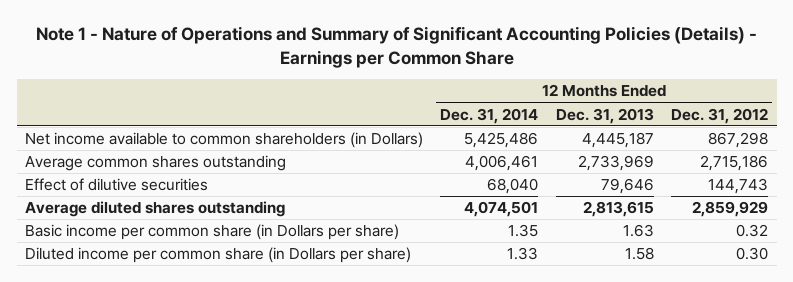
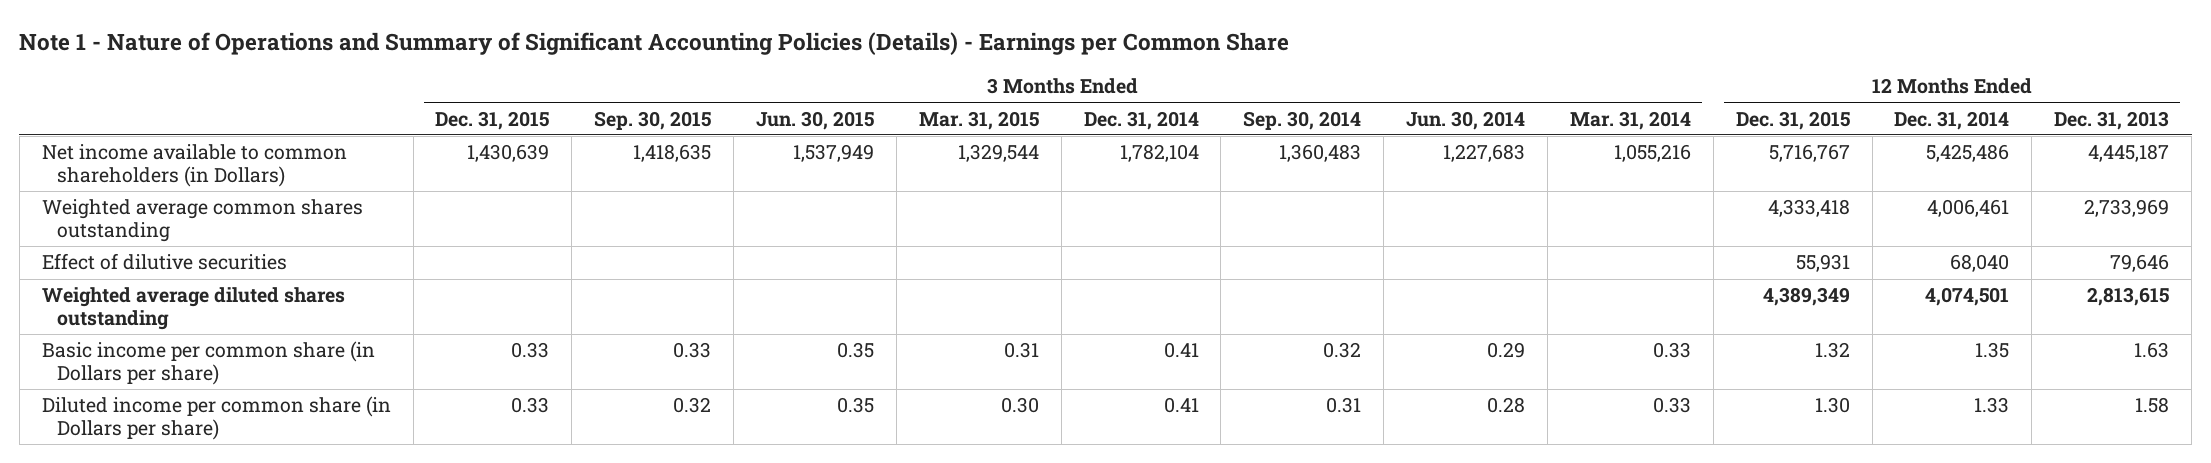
- | 12 Months Ended Dec. 31, 2014 | 12 Months Ended Dec. 31, 2013 | 12 Months Ended Dec. 31, 2012
+ | 3 Months Ended Dec. 31, 2015 | 3 Months Ended Sep. 30, 2015 | 3 Months Ended Jun. 30, 2015 | 3 Months Ended Mar. 31, 2015 | 3 Months Ended Dec. 31, 2014 | 3 Months Ended Sep. 30, 2014 | 3 Months Ended Jun. 30, 2014 | 3 Months Ended Mar. 31, 2014 | 12 Months Ended Dec. 31, 2015 | 12 Months Ended Dec. 31, 2014 | 12 Months Ended Dec. 31, 2013
- Average common shares outstanding | 4,006,461 | 2,733,969 | 2,715,186
+ Weighted average common shares outstanding | | | | | | | | | 4,333,418 | 4,006,461 | 2,733,969
- Average diluted shares outstanding | 4,074,501 | 2,813,615 | 2,859,929
+ Weighted average diluted shares outstanding | | | | | | | | | 4,389,349 | 4,074,501 | 2,813,615

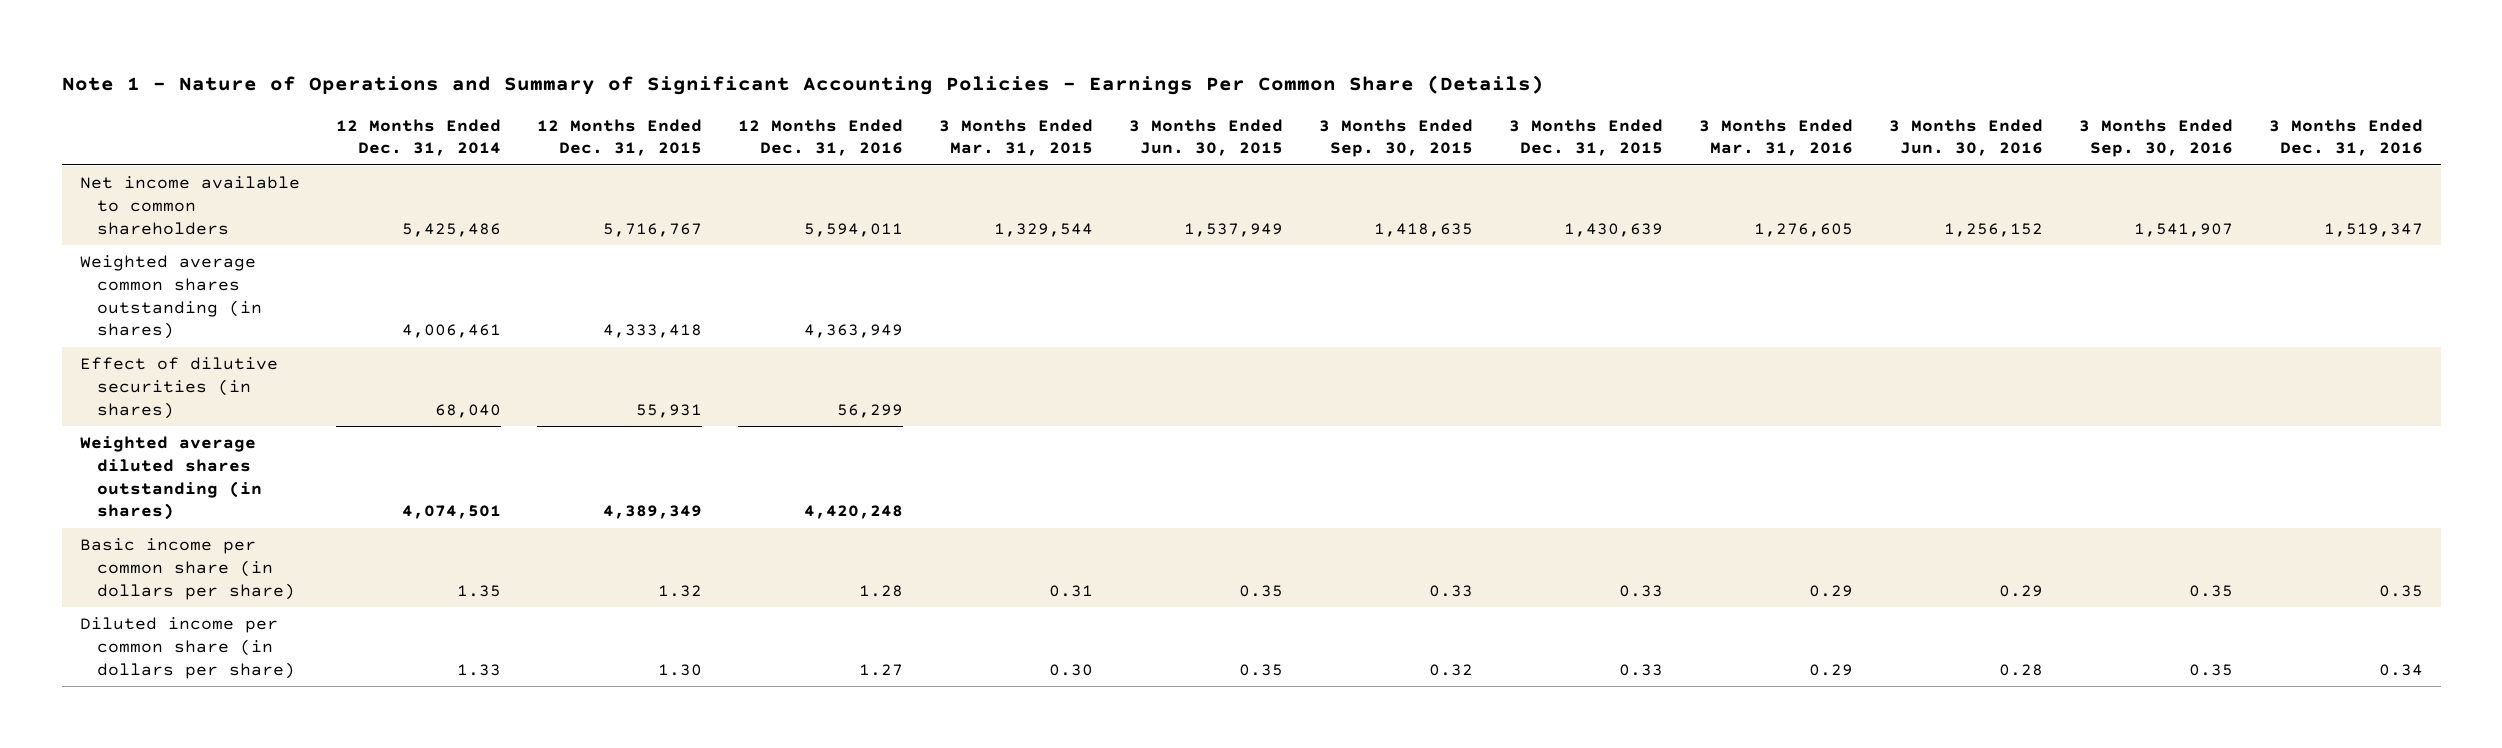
- Note 1 - Nature of Operations and Summary of Significant Accounting Policies (Details) - Earnings per Common Share
+ Note 1 - Nature of Operations and Summary of Significant Accounting Policies - Earnings Per Common Share (Details)
- | 3 Months Ended Dec. 31, 2015 | 3 Months Ended Sep. 30, 2015 | 3 Months Ended Jun. 30, 2015 | 3 Months Ended Mar. 31, 2015 | 3 Months Ended Dec. 31, 2014 | 3 Months Ended Sep. 30, 2014 | 3 Months Ended Jun. 30, 2014 | 3 Months Ended Mar. 31, 2014 | 12 Months Ended Dec. 31, 2015 | 12 Months Ended Dec. 31, 2014 | 12 Months Ended Dec. 31, 2013
+ | 12 Months Ended Dec. 31, 2014 | 12 Months Ended Dec. 31, 2015 | 12 Months Ended Dec. 31, 2016 | 3 Months Ended Mar. 31, 2015 | 3 Months Ended Jun. 30, 2015 | 3 Months Ended Sep. 30, 2015 | 3 Months Ended Dec. 31, 2015 | 3 Months Ended Mar. 31, 2016 | 3 Months Ended Jun. 30, 2016 | 3 Months Ended Sep. 30, 2016 | 3 Months Ended Dec. 31, 2016
- Net income available to common shareholders (in Dollars) | 1,430,639 | 1,418,635 | 1,537,949 | 1,329,544 | 1,782,104 | 1,360,483 | 1,227,683 | 1,055,216 | 5,716,767 | 5,425,486 | 4,445,187
- Weighted average common shares outstanding | | | | | | | | | 4,333,418 | 4,006,461 | 2,733,969
- Effect of dilutive securities | | | | | | | | | 55,931 | 68,040 | 79,646
- Weighted average diluted shares outstanding | | | | | | | | | 4,389,349 | 4,074,501 | 2,813,615
- Basic income per common share (in Dollars per share) | 0.33 | 0.33 | 0.35 | 0.31 | 0.41 | 0.32 | 0.29 | 0.33 | 1.32 | 1.35 | 1.63
- Diluted income per common share (in Dollars per share) | 0.33 | 0.32 | 0.35 | 0.30 | 0.41 | 0.31 | 0.28 | 0.33 | 1.30 | 1.33 | 1.58
+ Net income available to common shareholders | 5,425,486 | 5,716,767 | 5,594,011 | 1,329,544 | 1,537,949 | 1,418,635 | 1,430,639 | 1,276,605 | 1,256,152 | 1,541,907 | 1,519,347
+ Weighted average common shares outstanding (in shares) | 4,006,461 | 4,333,418 | 4,363,949 | | | | | | | |
+ Effect of dilutive securities (in shares) | 68,040 | 55,931 | 56,299 | | | | | | | |
+ Weighted average diluted shares outstanding (in shares) | 4,074,501 | 4,389,349 | 4,420,248 | | | | | | | |
+ Basic income per common share (in dollars per share) | 1.35 | 1.32 | 1.28 | 0.31 | 0.35 | 0.33 | 0.33 | 0.29 | 0.29 | 0.35 | 0.35
+ Diluted income per common share (in dollars per share) | 1.33 | 1.30 | 1.27 | 0.30 | 0.35 | 0.32 | 0.33 | 0.29 | 0.28 | 0.35 | 0.34

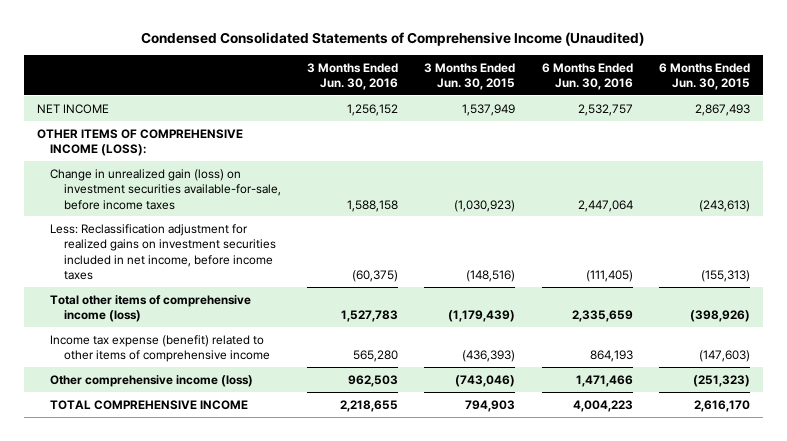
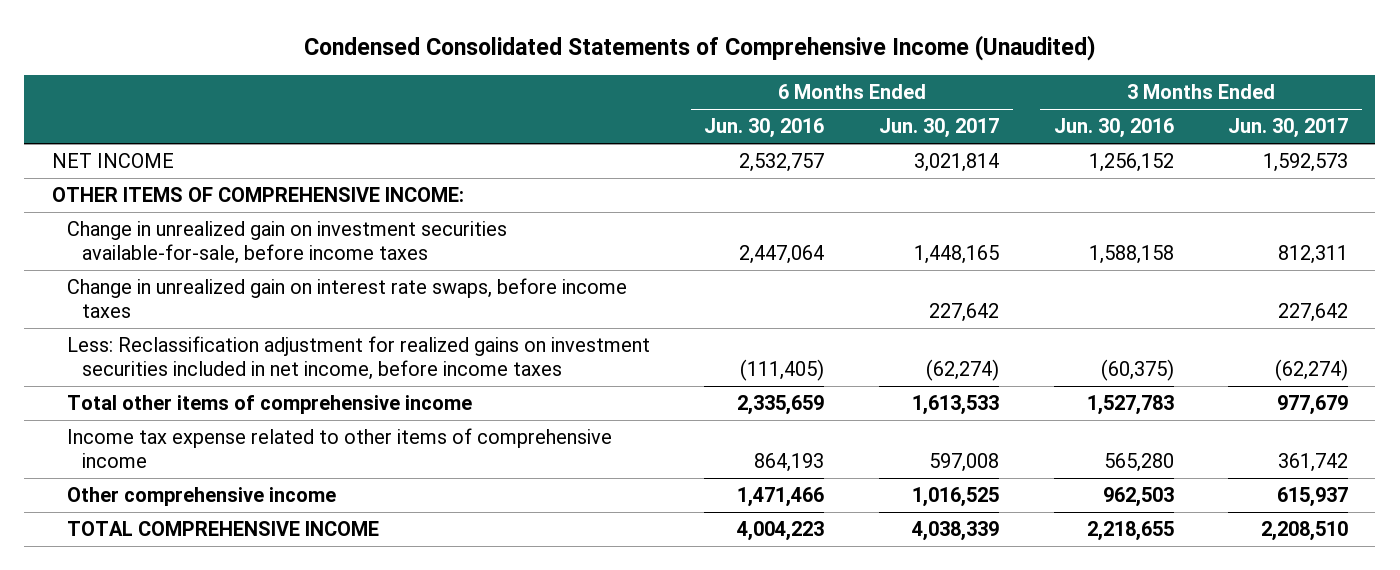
- | 3 Months Ended Jun. 30, 2016 | 3 Months Ended Jun. 30, 2015 | 6 Months Ended Jun. 30, 2016 | 6 Months Ended Jun. 30, 2015
+ | 6 Months Ended Jun. 30, 2016 | 6 Months Ended Jun. 30, 2017 | 3 Months Ended Jun. 30, 2016 | 3 Months Ended Jun. 30, 2017
- OTHER ITEMS OF COMPREHENSIVE INCOME (LOSS):
- Change in unrealized gain (loss) on investment securities available-for-sale, before income taxes | 1,588,158 | (1,030,923) | 2,447,064 | (243,613)
+ OTHER ITEMS OF COMPREHENSIVE INCOME:
+ Change in unrealized gain on investment securities available-for-sale, before income taxes | 2,447,064 | 1,448,165 | 1,588,158 | 812,311
+ Change in unrealized gain on interest rate swaps, before income taxes | | 227,642 | | 227,642
- Total other items of comprehensive income (loss) | 1,527,783 | (1,179,439) | 2,335,659 | (398,926)
- Income tax expense (benefit) related to other items of comprehensive income | 565,280 | (436,393) | 864,193 | (147,603)
- Other comprehensive income (loss) | 962,503 | (743,046) | 1,471,466 | (251,323)
+ Total other items of comprehensive income | 2,335,659 | 1,613,533 | 1,527,783 | 977,679
+ Income tax expense related to other items of comprehensive income | 864,193 | 597,008 | 565,280 | 361,742
+ Other comprehensive income | 1,471,466 | 1,016,525 | 962,503 | 615,937

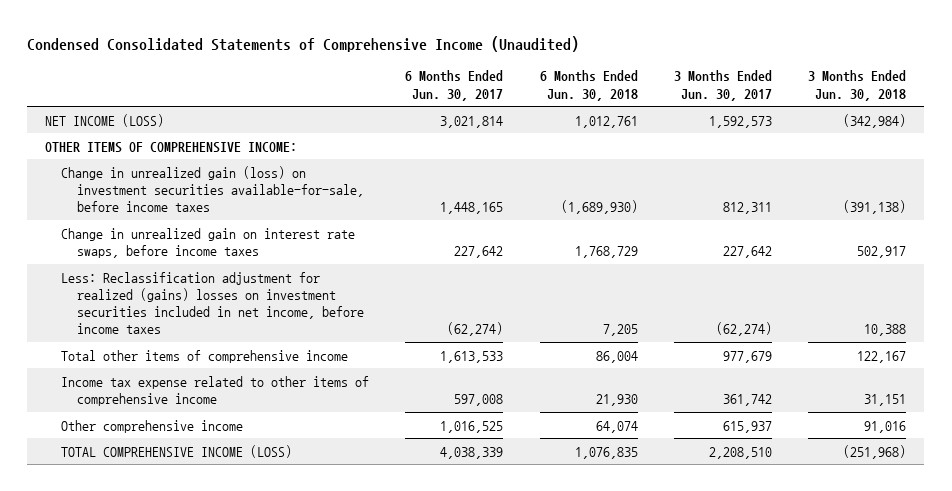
- | 6 Months Ended Jun. 30, 2016 | 6 Months Ended Jun. 30, 2017 | 3 Months Ended Jun. 30, 2016 | 3 Months Ended Jun. 30, 2017
+ | 6 Months Ended Jun. 30, 2017 | 6 Months Ended Jun. 30, 2018 | 3 Months Ended Jun. 30, 2017 | 3 Months Ended Jun. 30, 2018
- NET INCOME | 2,532,757 | 3,021,814 | 1,256,152 | 1,592,573
+ NET INCOME (LOSS) | 3,021,814 | 1,012,761 | 1,592,573 | (342,984)
- Change in unrealized gain on investment securities available-for-sale, before income taxes | 2,447,064 | 1,448,165 | 1,588,158 | 812,311
+ Change in unrealized gain (loss) on investment securities available-for-sale, before income taxes | 1,448,165 | (1,689,930) | 812,311 | (391,138)
- Less: Reclassification adjustment for realized gains on investment securities included in net income, before income taxes | (111,405) | (62,274) | (60,375) | (62,274)
+ Less: Reclassification adjustment for realized (gains) losses on investment securities included in net income, before income taxes | (62,274) | 7,205 | (62,274) | 10,388
- TOTAL COMPREHENSIVE INCOME | 4,004,223 | 4,038,339 | 2,218,655 | 2,208,510
+ TOTAL COMPREHENSIVE INCOME (LOSS) | 4,038,339 | 1,076,835 | 2,208,510 | (251,968)

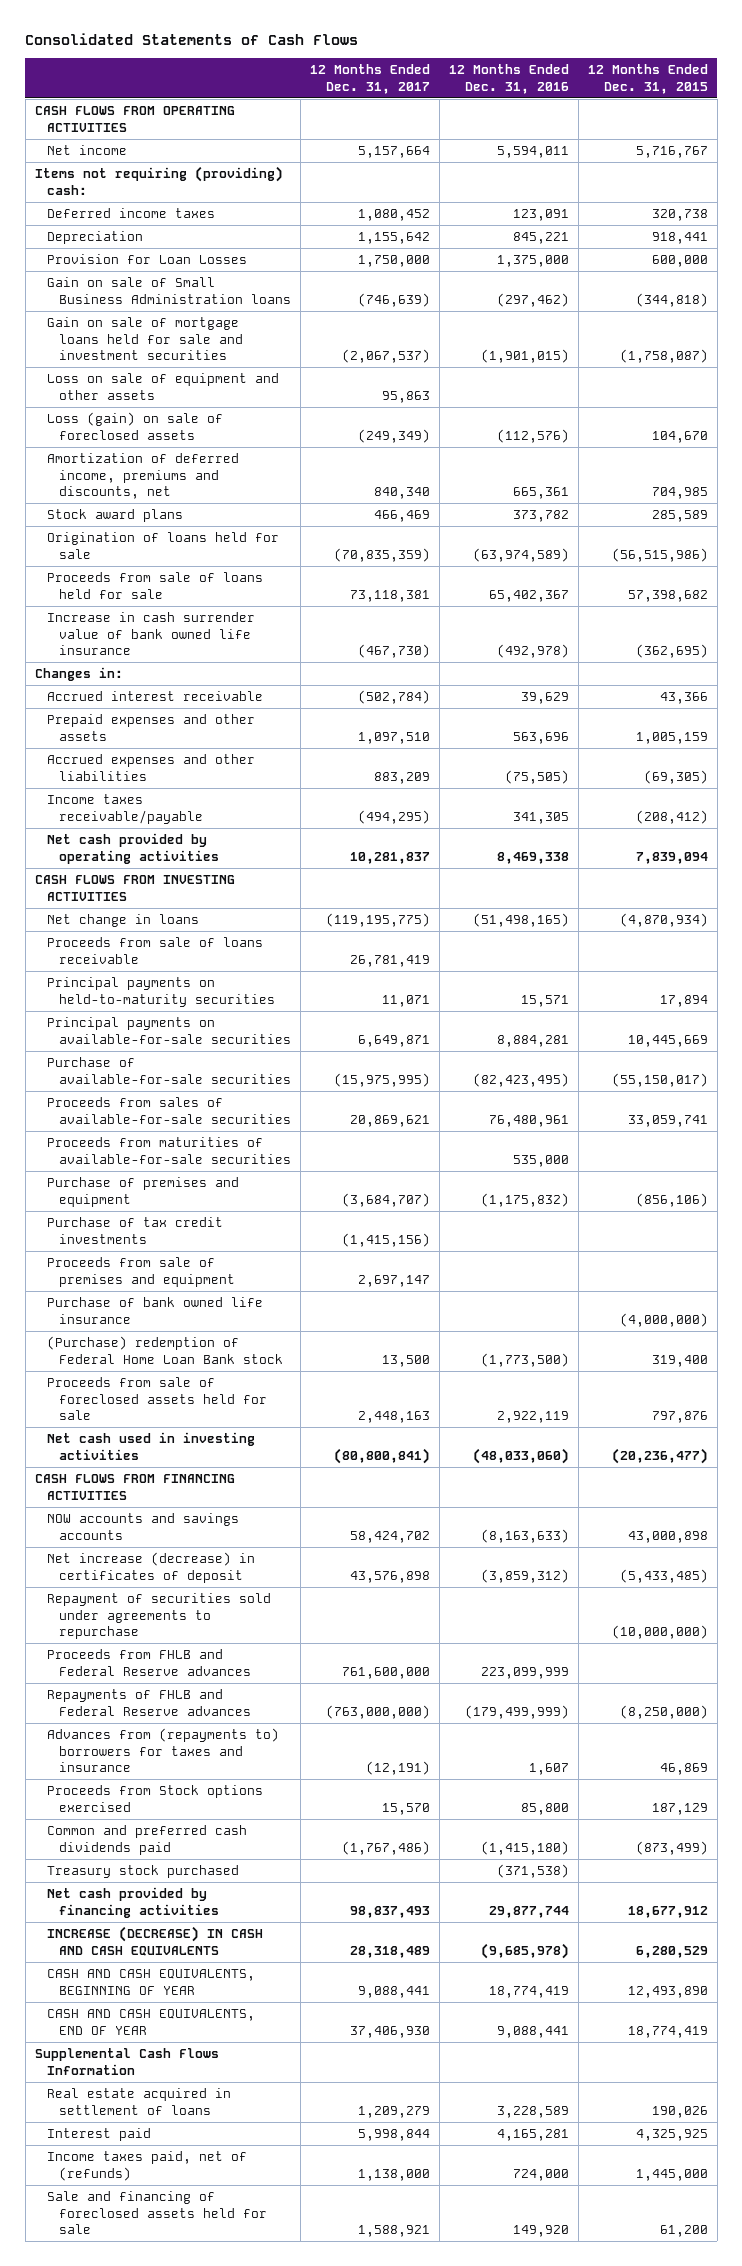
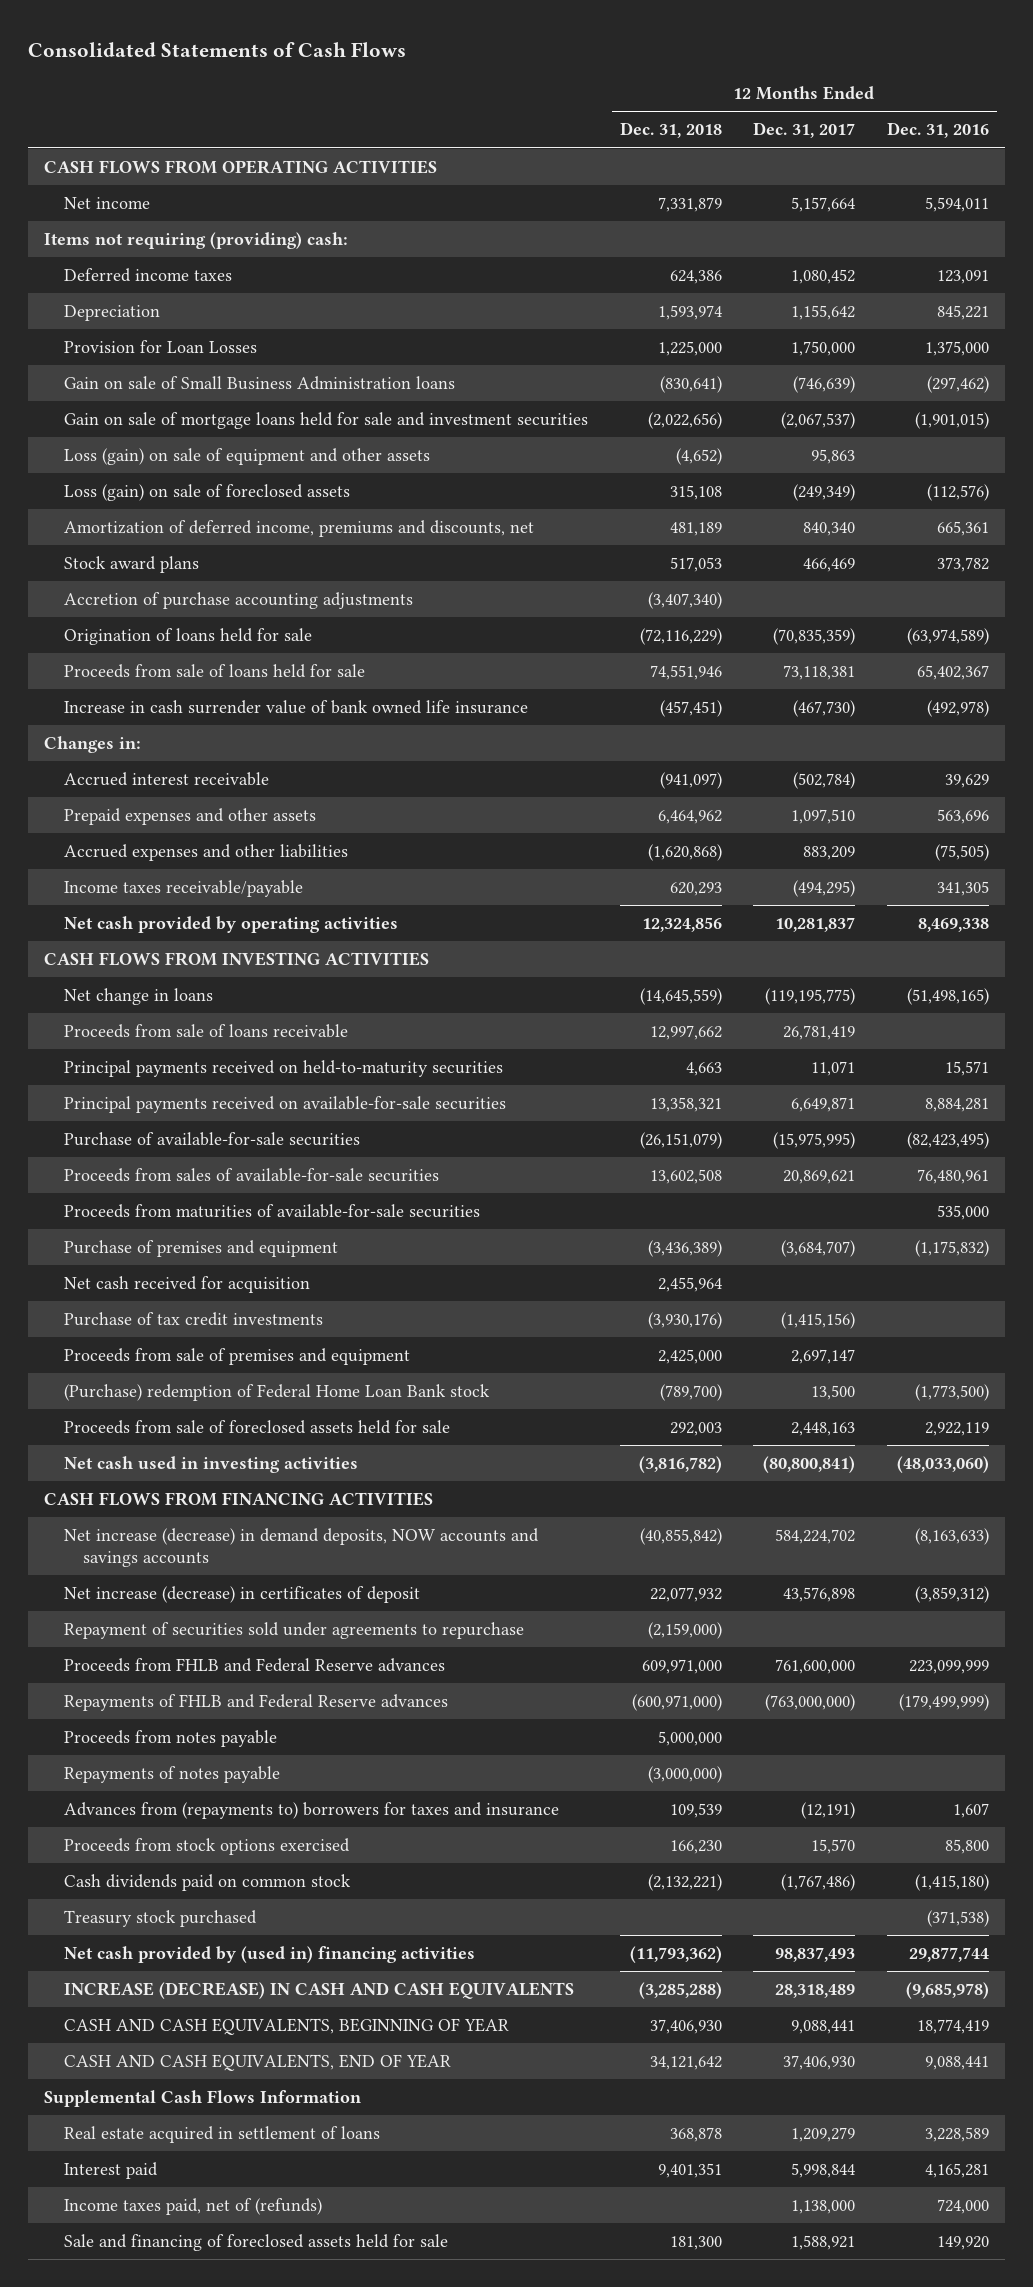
- | 12 Months Ended Dec. 31, 2017 | 12 Months Ended Dec. 31, 2016 | 12 Months Ended Dec. 31, 2015
+ | 12 Months Ended Dec. 31, 2018 | 12 Months Ended Dec. 31, 2017 | 12 Months Ended Dec. 31, 2016
- Loss on sale of equipment and other assets | 95,863 | |
+ Loss (gain) on sale of equipment and other assets | (4,652) | 95,863 |
+ Accretion of purchase accounting adjustments | (3,407,340) | |
- Principal payments on held-to-maturity securities | 11,071 | 15,571 | 17,894
- Principal payments on available-for-sale securities | 6,649,871 | 8,884,281 | 10,445,669
+ Principal payments received on held-to-maturity securities | 4,663 | 11,071 | 15,571
+ Principal payments received on available-for-sale securities | 13,358,321 | 6,649,871 | 8,884,281
+ Net cash received for acquisition | 2,455,964 | |
- Purchase of bank owned life insurance | | | (4,000,000)
- NOW accounts and savings accounts | 58,424,702 | (8,163,633) | 43,000,898
+ Net increase (decrease) in demand deposits, NOW accounts and savings accounts | (40,855,842) | 584,224,702 | (8,163,633)
+ Proceeds from notes payable | 5,000,000 | |
+ Repayments of notes payable | (3,000,000) | |
- Proceeds from Stock options exercised | 15,570 | 85,800 | 187,129
- Common and preferred cash dividends paid | (1,767,486) | (1,415,180) | (873,499)
+ Proceeds from stock options exercised | 166,230 | 15,570 | 85,800
+ Cash dividends paid on common stock | (2,132,221) | (1,767,486) | (1,415,180)
- Net cash provided by financing activities | 98,837,493 | 29,877,744 | 18,677,912
+ Net cash provided by (used in) financing activities | (11,793,362) | 98,837,493 | 29,877,744

